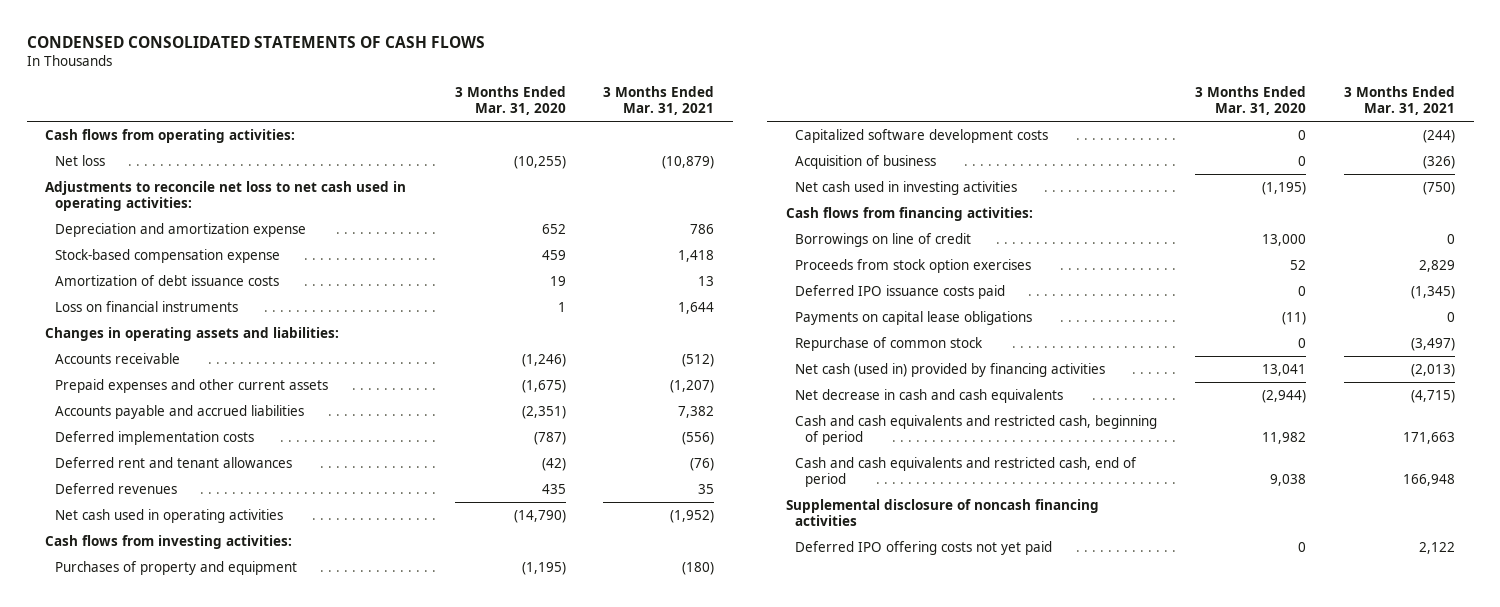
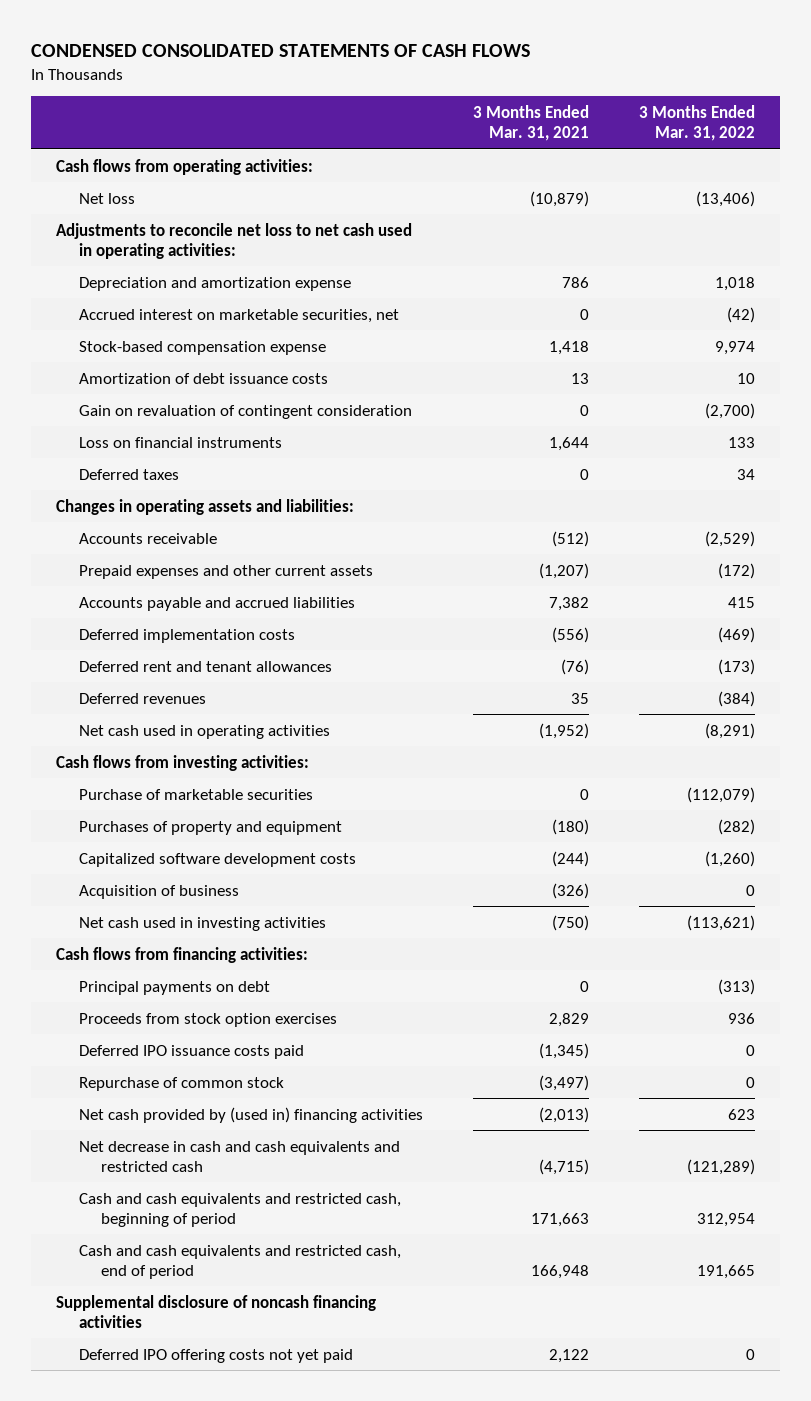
- | 3 Months Ended Mar. 31, 2020 | 3 Months Ended Mar. 31, 2021
+ | 3 Months Ended Mar. 31, 2021 | 3 Months Ended Mar. 31, 2022
+ Accrued interest on marketable securities, net | 0 | (42)
+ Gain on revaluation of contingent consideration | 0 | (2,700)
+ Deferred taxes | 0 | 34
+ Purchase of marketable securities | 0 | (112,079)
- Borrowings on line of credit | 13,000 | 0
+ Principal payments on debt | 0 | (313)
- Payments on capital lease obligations | (11) | 0
- Net cash (used in) provided by financing activities | 13,041 | (2,013)
- Net decrease in cash and cash equivalents | (2,944) | (4,715)
+ Net cash provided by (used in) financing activities | (2,013) | 623
+ Net decrease in cash and cash equivalents and restricted cash | (4,715) | (121,289)

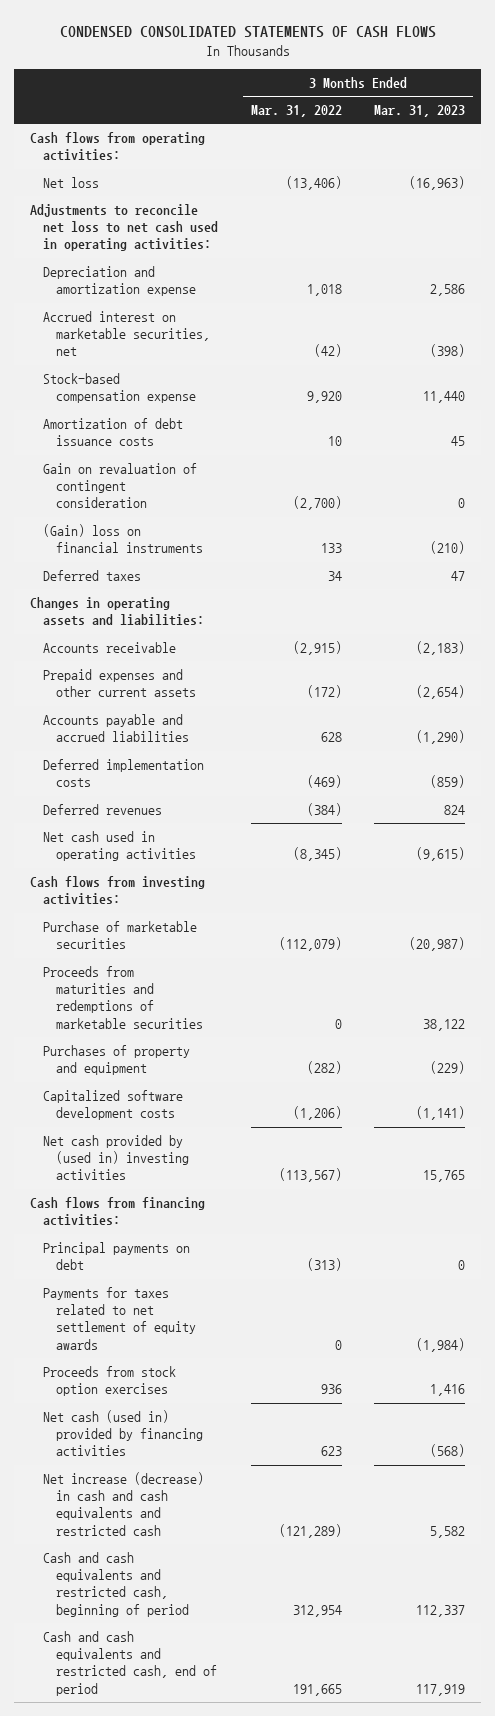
- | 3 Months Ended Mar. 31, 2021 | 3 Months Ended Mar. 31, 2022
+ | 3 Months Ended Mar. 31, 2022 | 3 Months Ended Mar. 31, 2023
- Stock-based compensation expense | 1,418 | 9,974
+ Stock-based compensation expense | 9,920 | 11,440
- Loss on financial instruments | 1,644 | 133
+ (Gain) loss on financial instruments | 133 | (210)
- Accounts receivable | (512) | (2,529)
+ Accounts receivable | (2,915) | (2,183)
- Accounts payable and accrued liabilities | 7,382 | 415
+ Accounts payable and accrued liabilities | 628 | (1,290)
- Deferred rent and tenant allowances | (76) | (173)
- Net cash used in operating activities | (1,952) | (8,291)
+ Net cash used in operating activities | (8,345) | (9,615)
+ Proceeds from maturities and redemptions of marketable securities | 0 | 38,122
- Capitalized software development costs | (244) | (1,260)
- Acquisition of business | (326) | 0
- Net cash used in investing activities | (750) | (113,621)
+ Capitalized software development costs | (1,206) | (1,141)
+ Net cash provided by (used in) investing activities | (113,567) | 15,765
+ Payments for taxes related to net settlement of equity awards | 0 | (1,984)
- Deferred IPO issuance costs paid | (1,345) | 0
- Repurchase of common stock | (3,497) | 0
- Net cash provided by (used in) financing activities | (2,013) | 623
- Net decrease in cash and cash equivalents and restricted cash | (4,715) | (121,289)
+ Net cash (used in) provided by financing activities | 623 | (568)
+ Net increase (decrease) in cash and cash equivalents and restricted cash | (121,289) | 5,582
- Supplemental disclosure of noncash financing activities
- Deferred IPO offering costs not yet paid | 2,122 | 0

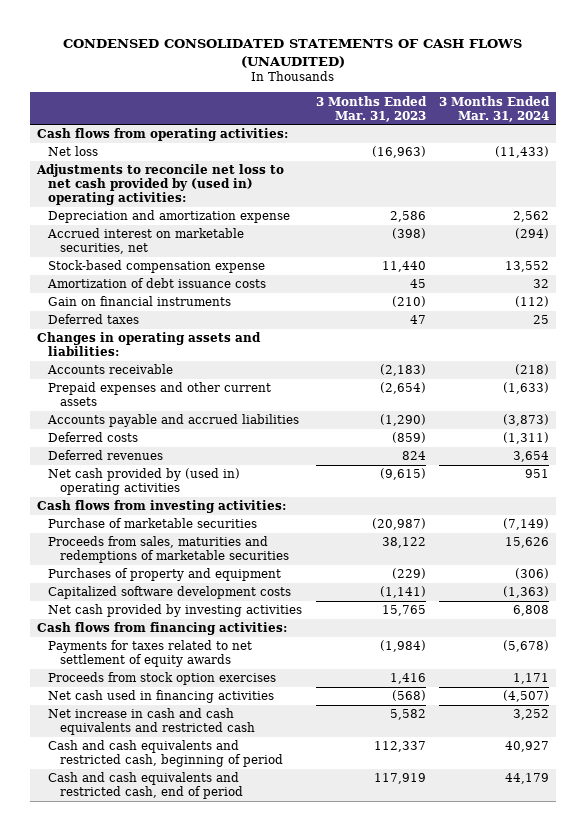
- CONDENSED CONSOLIDATED STATEMENTS OF CASH FLOWS
+ CONDENSED CONSOLIDATED STATEMENTS OF CASH FLOWS (UNAUDITED)
- | 3 Months Ended Mar. 31, 2022 | 3 Months Ended Mar. 31, 2023
+ | 3 Months Ended Mar. 31, 2023 | 3 Months Ended Mar. 31, 2024
- Adjustments to reconcile net loss to net cash used in operating activities:
+ Adjustments to reconcile net loss to net cash provided by (used in) operating activities:
- Gain on revaluation of contingent consideration | (2,700) | 0
- (Gain) loss on financial instruments | 133 | (210)
+ Gain on financial instruments | (210) | (112)
- Deferred implementation costs | (469) | (859)
+ Deferred costs | (859) | (1,311)
- Net cash used in operating activities | (8,345) | (9,615)
+ Net cash provided by (used in) operating activities | (9,615) | 951
- Proceeds from maturities and redemptions of marketable securities | 0 | 38,122
+ Proceeds from sales, maturities and redemptions of marketable securities | 38,122 | 15,626
- Net cash provided by (used in) investing activities | (113,567) | 15,765
+ Net cash provided by investing activities | 15,765 | 6,808
- Principal payments on debt | (313) | 0
- Net cash (used in) provided by financing activities | 623 | (568)
- Net increase (decrease) in cash and cash equivalents and restricted cash | (121,289) | 5,582
+ Net cash used in financing activities | (568) | (4,507)
+ Net increase in cash and cash equivalents and restricted cash | 5,582 | 3,252

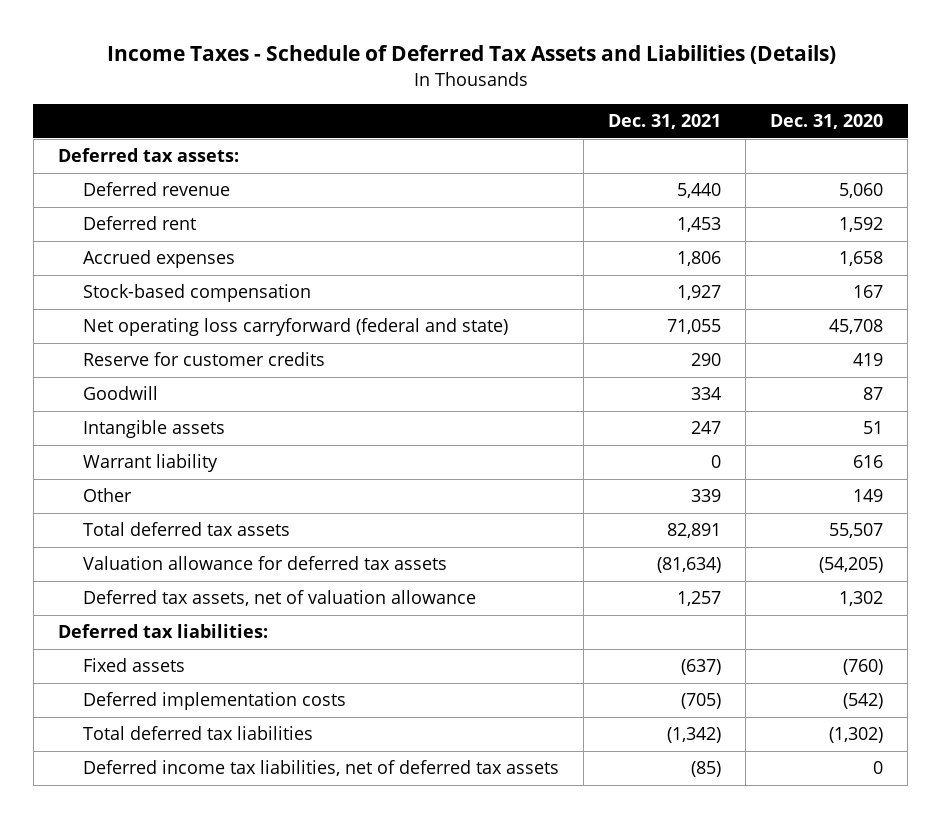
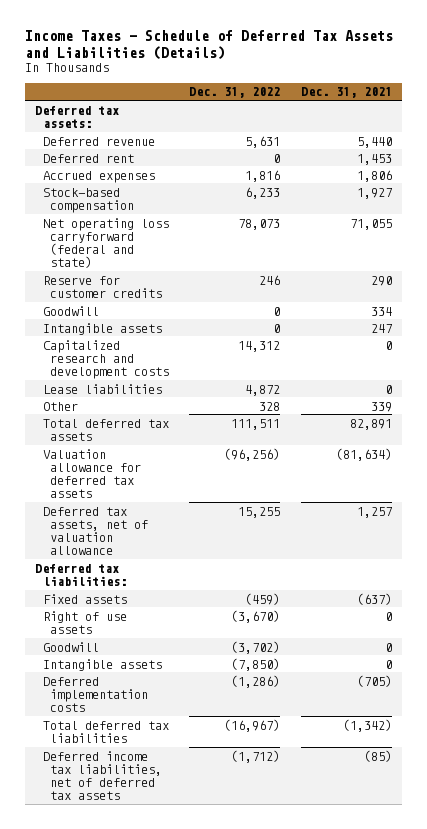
- | Dec. 31, 2021 | Dec. 31, 2020
+ | Dec. 31, 2022 | Dec. 31, 2021
- Warrant liability | 0 | 616
+ Capitalized research and development costs | 14,312 | 0
+ Lease liabilities | 4,872 | 0
+ Right of use assets | (3,670) | 0
+ Goodwill | (3,702) | 0
+ Intangible assets | (7,850) | 0

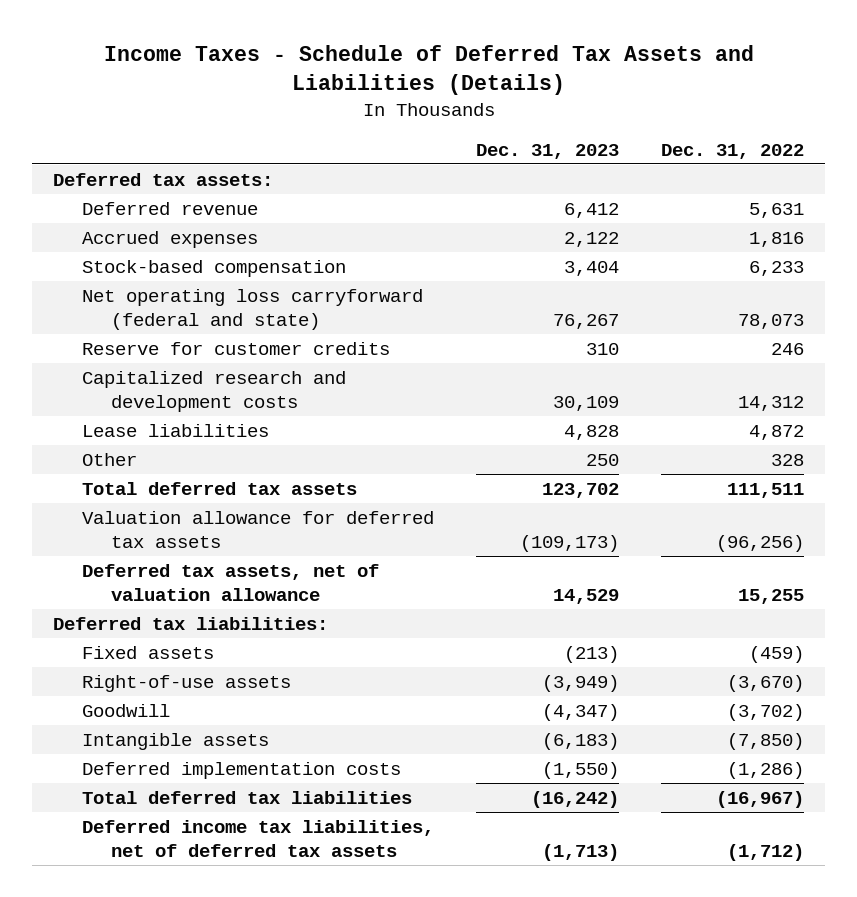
- | Dec. 31, 2022 | Dec. 31, 2021
+ | Dec. 31, 2023 | Dec. 31, 2022
- Deferred rent | 0 | 1,453
- Goodwill | 0 | 334
- Intangible assets | 0 | 247
- Right of use assets | (3,670) | 0
+ Right-of-use assets | (3,949) | (3,670)

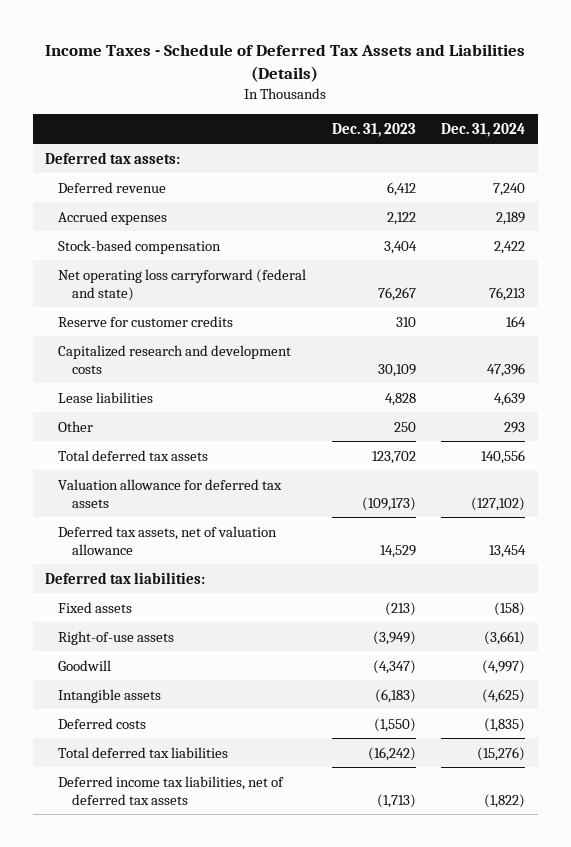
- | Dec. 31, 2023 | Dec. 31, 2022
+ | Dec. 31, 2023 | Dec. 31, 2024
- Deferred implementation costs | (1,550) | (1,286)
+ Deferred costs | (1,550) | (1,835)

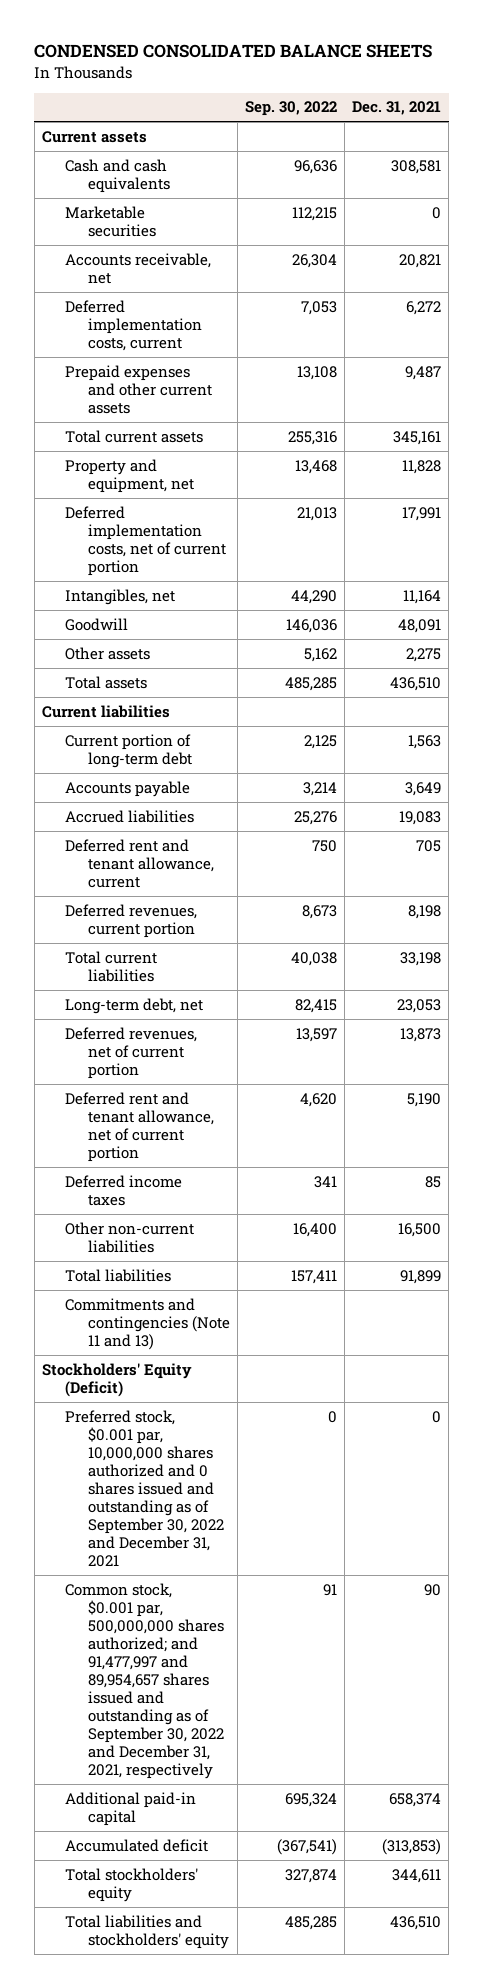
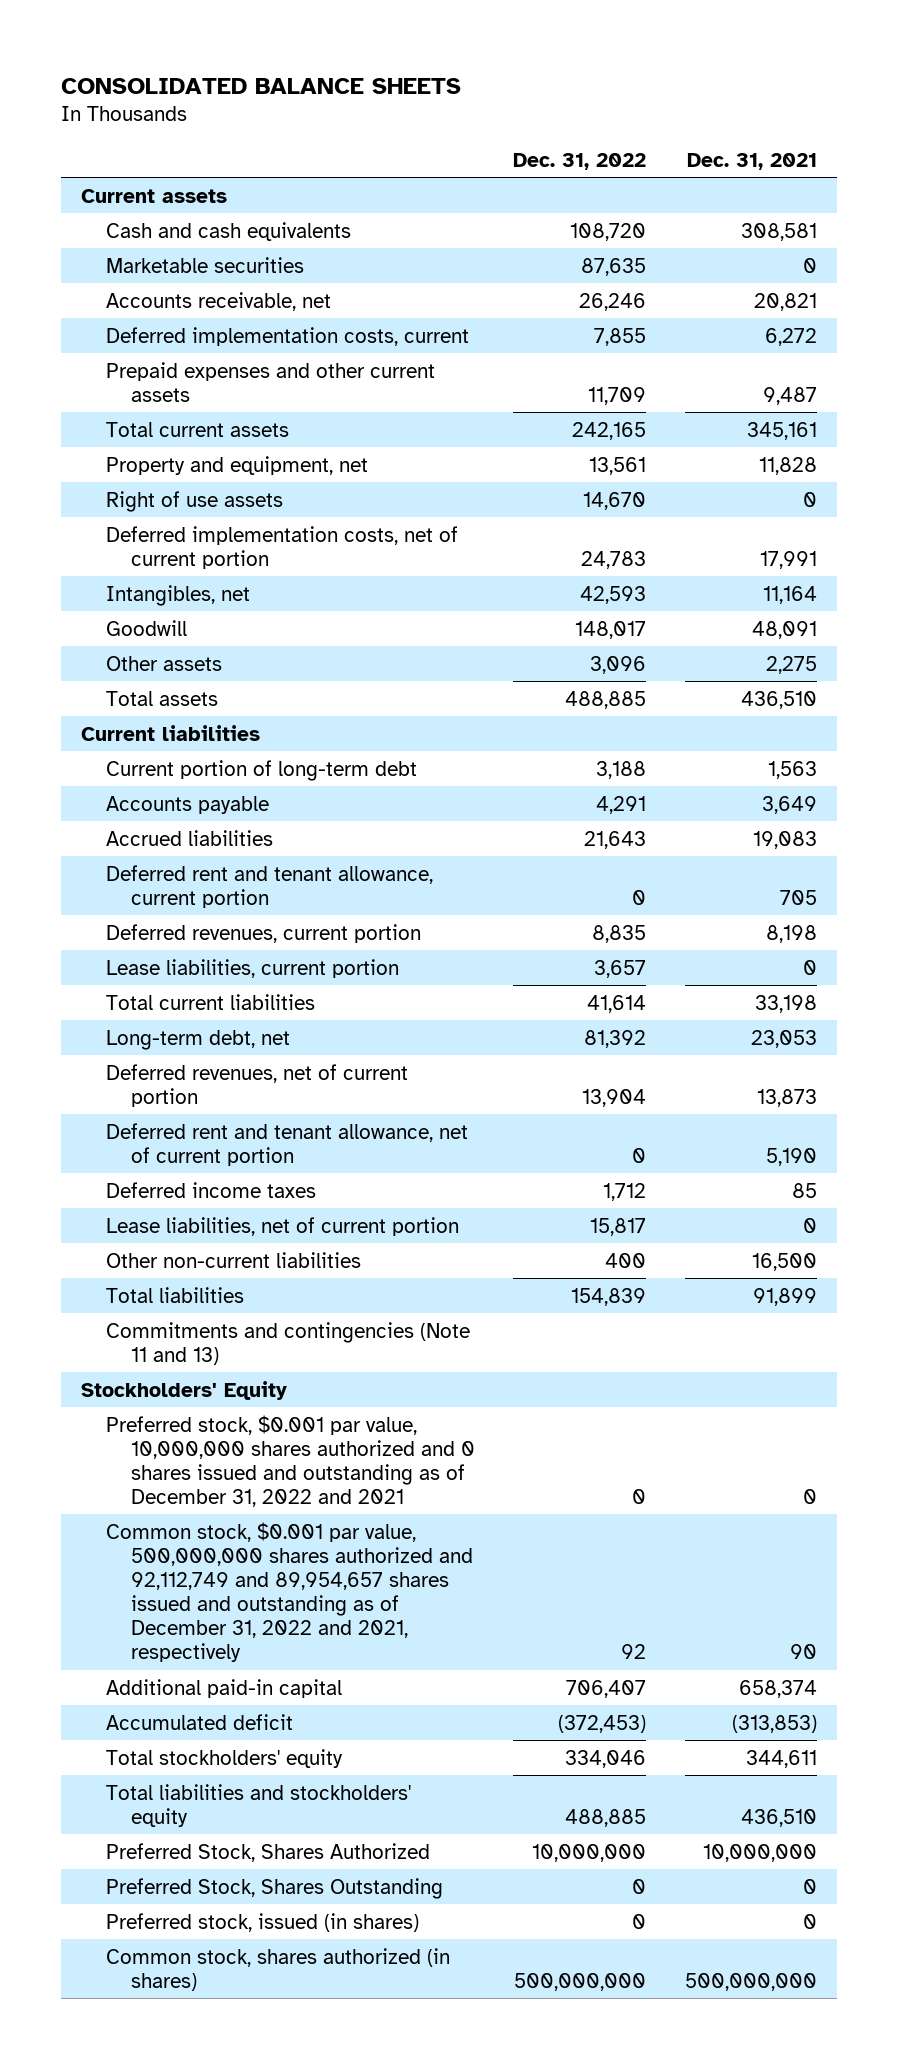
- CONDENSED CONSOLIDATED BALANCE SHEETS
+ CONSOLIDATED BALANCE SHEETS
- | Sep. 30, 2022 | Dec. 31, 2021
+ | Dec. 31, 2022 | Dec. 31, 2021
+ Right of use assets | 14,670 | 0
- Deferred rent and tenant allowance, current | 750 | 705
+ Deferred rent and tenant allowance, current portion | 0 | 705
+ Lease liabilities, current portion | 3,657 | 0
+ Lease liabilities, net of current portion | 15,817 | 0
- Stockholders' Equity (Deficit)
- Preferred stock, $0.001 par, 10,000,000 shares authorized and 0 shares issued and outstanding as of September 30, 2022 and December 31, 2021 | 0 | 0
- Common stock, $0.001 par, 500,000,000 shares authorized; and 91,477,997 and 89,954,657 shares issued and outstanding as of September 30, 2022 and December 31, 2021, respectively | 91 | 90
+ Stockholders' Equity
+ Preferred stock, $0.001 par value, 10,000,000 shares authorized and 0 shares issued and outstanding as of December 31, 2022 and 2021 | 0 | 0
+ Common stock, $0.001 par value, 500,000,000 shares authorized and 92,112,749 and 89,954,657 shares issued and outstanding as of December 31, 2022 and 2021, respectively | 92 | 90
+ Preferred Stock, Shares Authorized | 10,000,000 | 10,000,000
+ Preferred Stock, Shares Outstanding | 0 | 0
+ Preferred stock, issued (in shares) | 0 | 0
+ Common stock, shares authorized (in shares) | 500,000,000 | 500,000,000

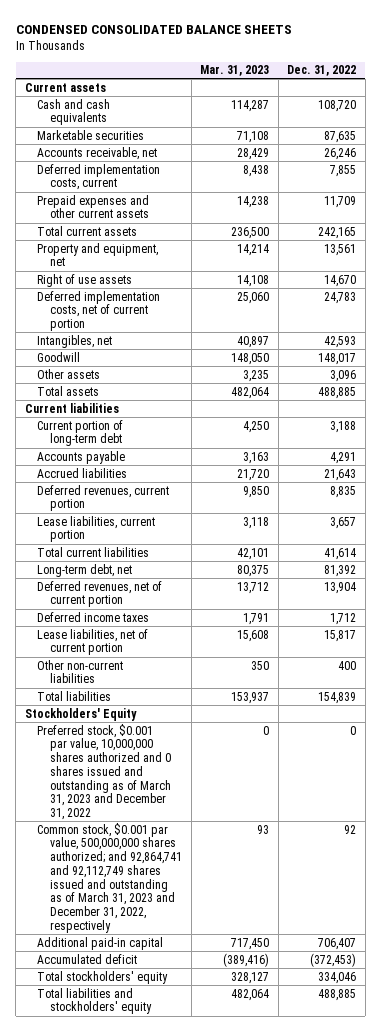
- CONSOLIDATED BALANCE SHEETS
+ CONDENSED CONSOLIDATED BALANCE SHEETS
- | Dec. 31, 2022 | Dec. 31, 2021
+ | Mar. 31, 2023 | Dec. 31, 2022
- Deferred rent and tenant allowance, current portion | 0 | 705
- Deferred rent and tenant allowance, net of current portion | 0 | 5,190
- Commitments and contingencies (Note 11 and 13)
- Preferred stock, $0.001 par value, 10,000,000 shares authorized and 0 shares issued and outstanding as of December 31, 2022 and 2021 | 0 | 0
- Common stock, $0.001 par value, 500,000,000 shares authorized and 92,112,749 and 89,954,657 shares issued and outstanding as of December 31, 2022 and 2021, respectively | 92 | 90
+ Preferred stock, $0.001 par value, 10,000,000 shares authorized and 0 shares issued and outstanding as of March 31, 2023 and December 31, 2022 | 0 | 0
+ Common stock, $0.001 par value, 500,000,000 shares authorized; and 92,864,741 and 92,112,749 shares issued and outstanding as of March 31, 2023 and December 31, 2022, respectively | 93 | 92
- Preferred Stock, Shares Authorized | 10,000,000 | 10,000,000
- Preferred Stock, Shares Outstanding | 0 | 0
- Preferred stock, issued (in shares) | 0 | 0
- Common stock, shares authorized (in shares) | 500,000,000 | 500,000,000

